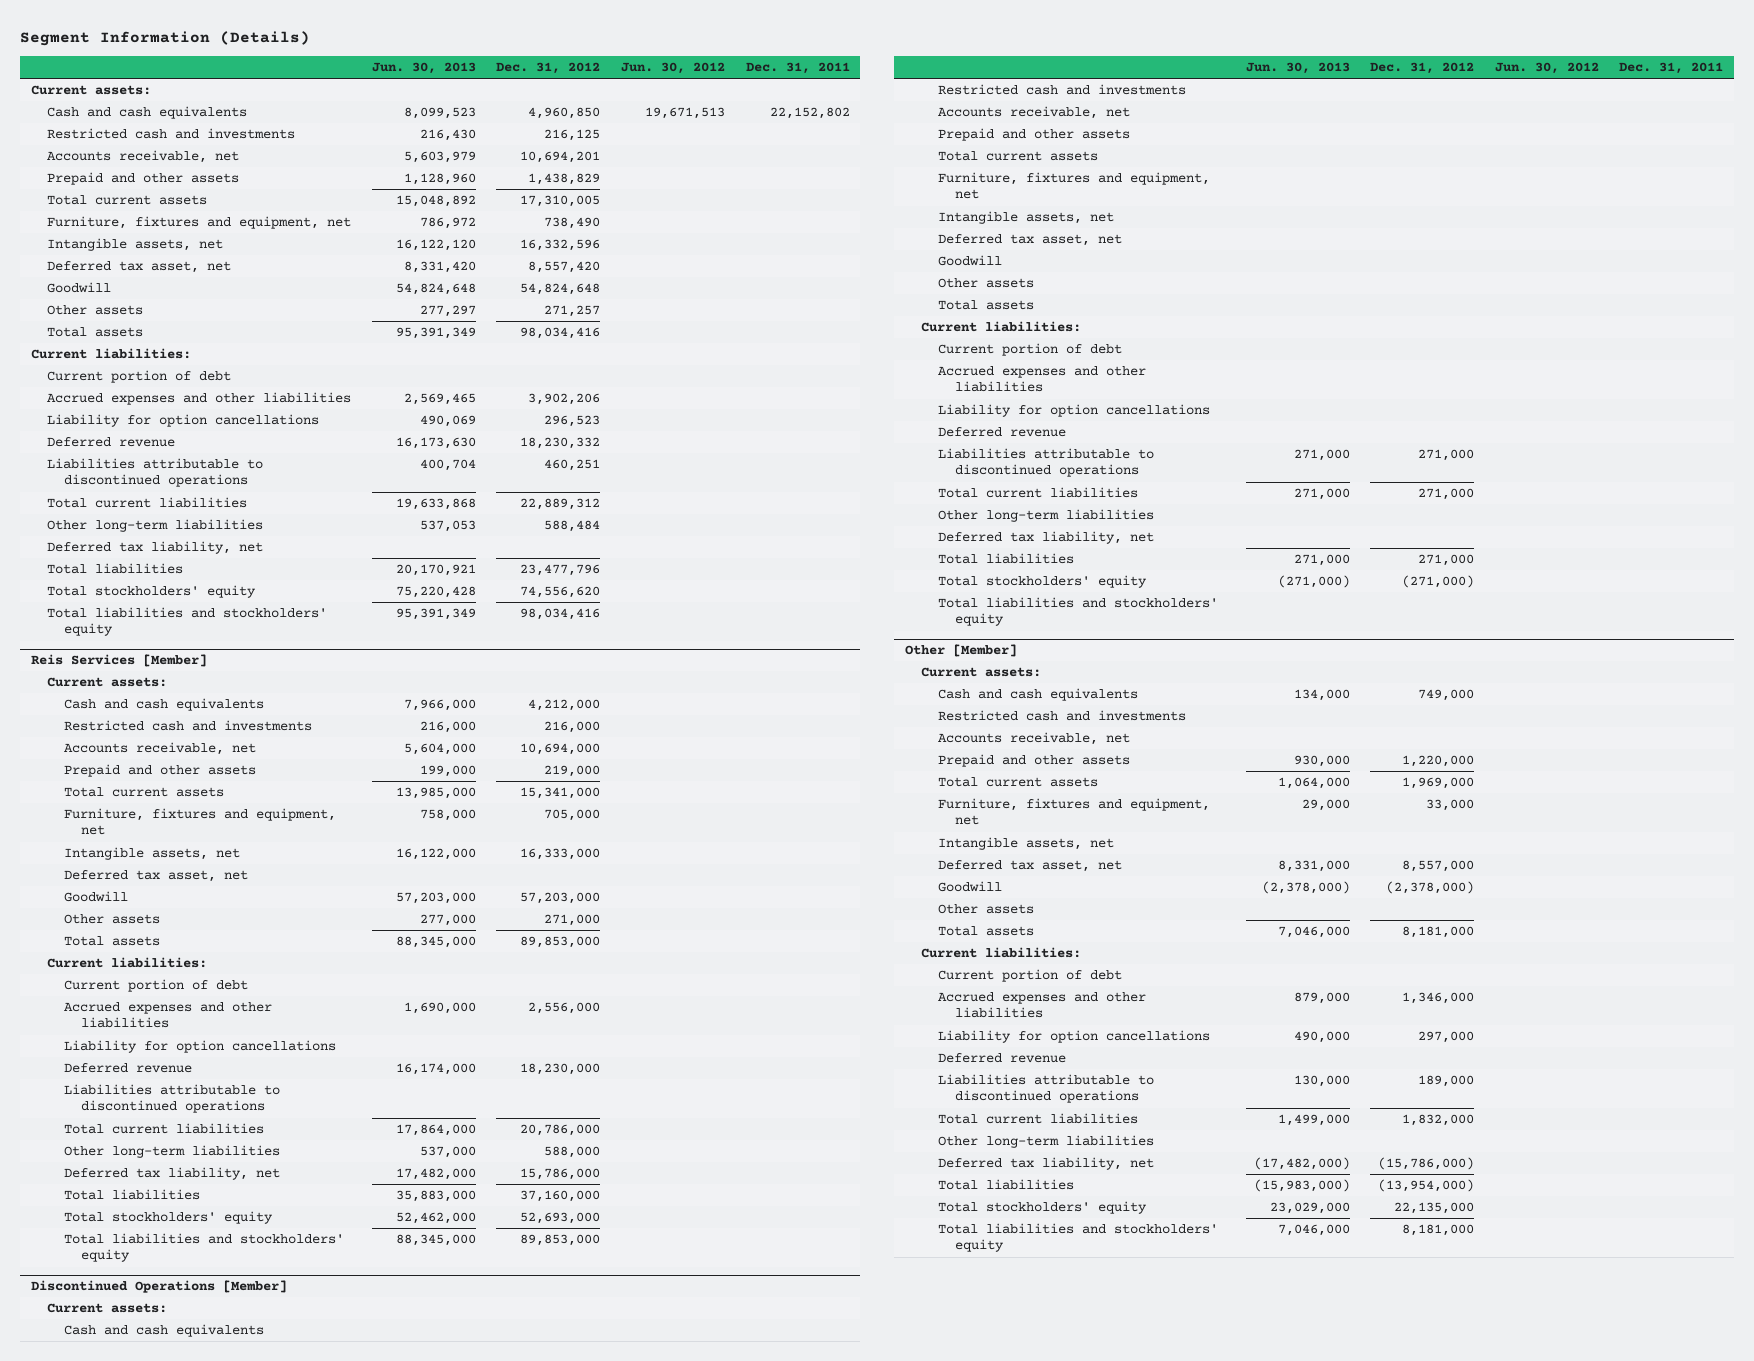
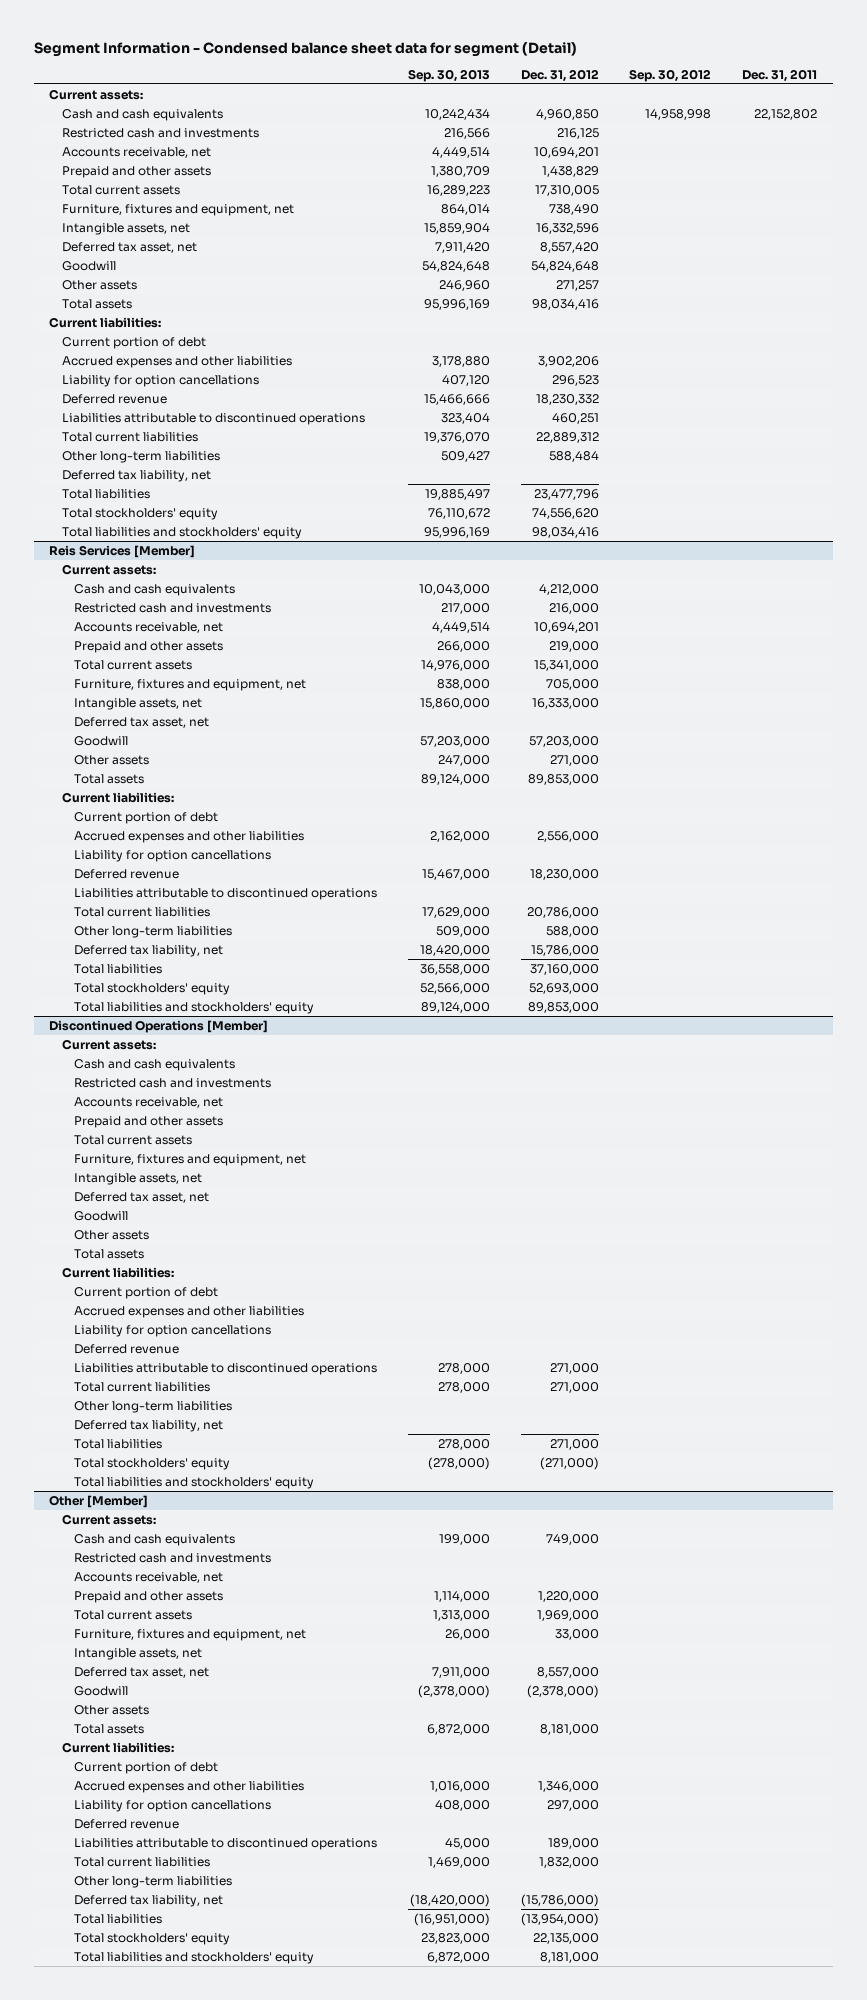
- Segment Information (Details)
+ Segment Information - Condensed balance sheet data for segment (Detail)
- | Jun. 30, 2013 | Dec. 31, 2012 | Jun. 30, 2012 | Dec. 31, 2011
+ | Sep. 30, 2013 | Dec. 31, 2012 | Sep. 30, 2012 | Dec. 31, 2011
@ Reis Services [Member]
- Accounts receivable, net | 5,604,000 | 10,694,000 | |
+ Accounts receivable, net | 4,449,514 | 10,694,201 | |

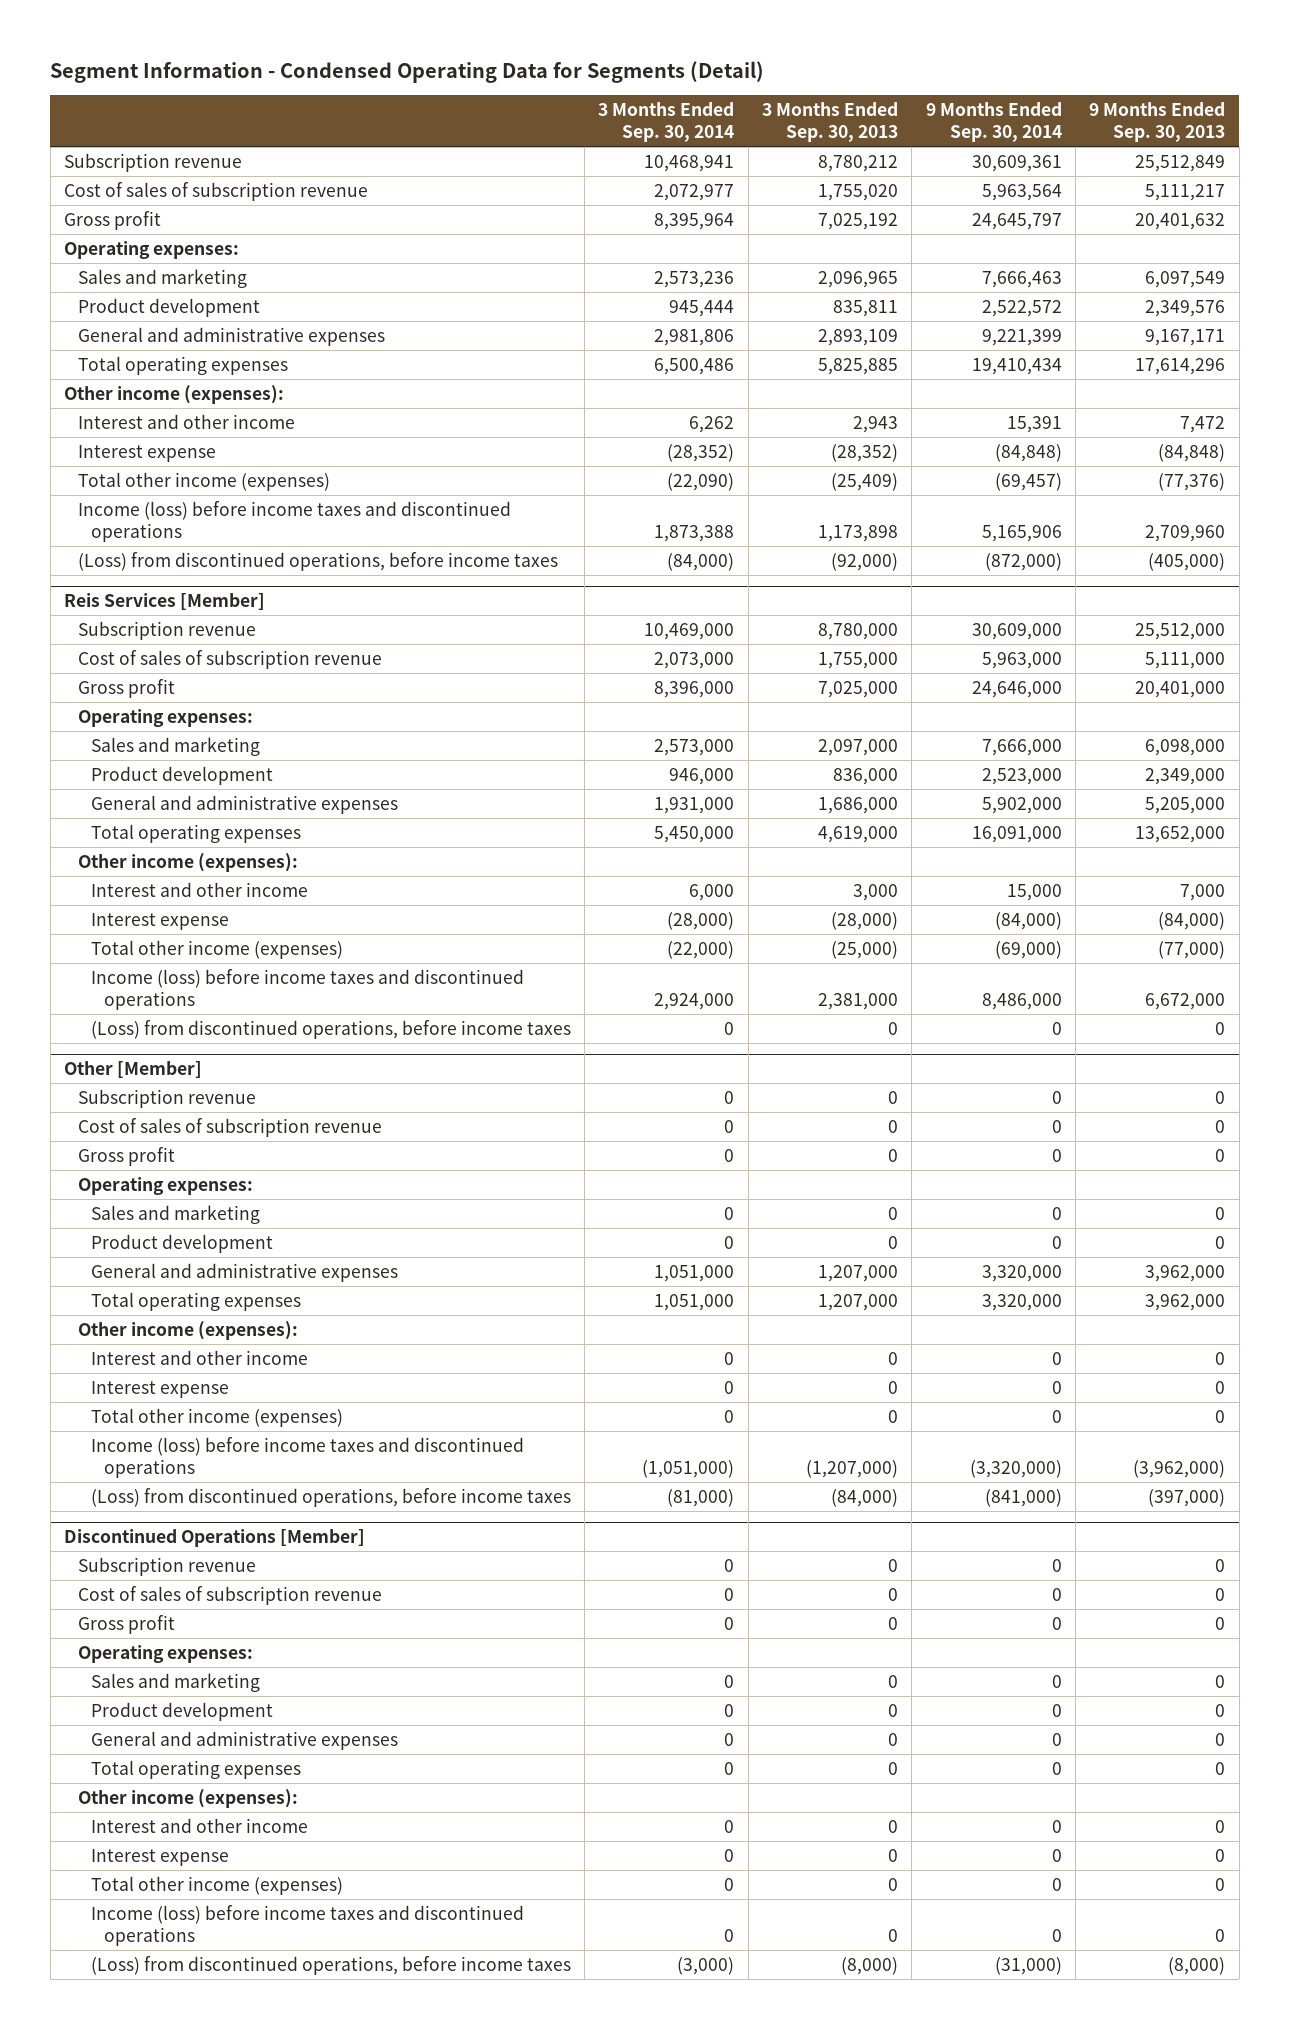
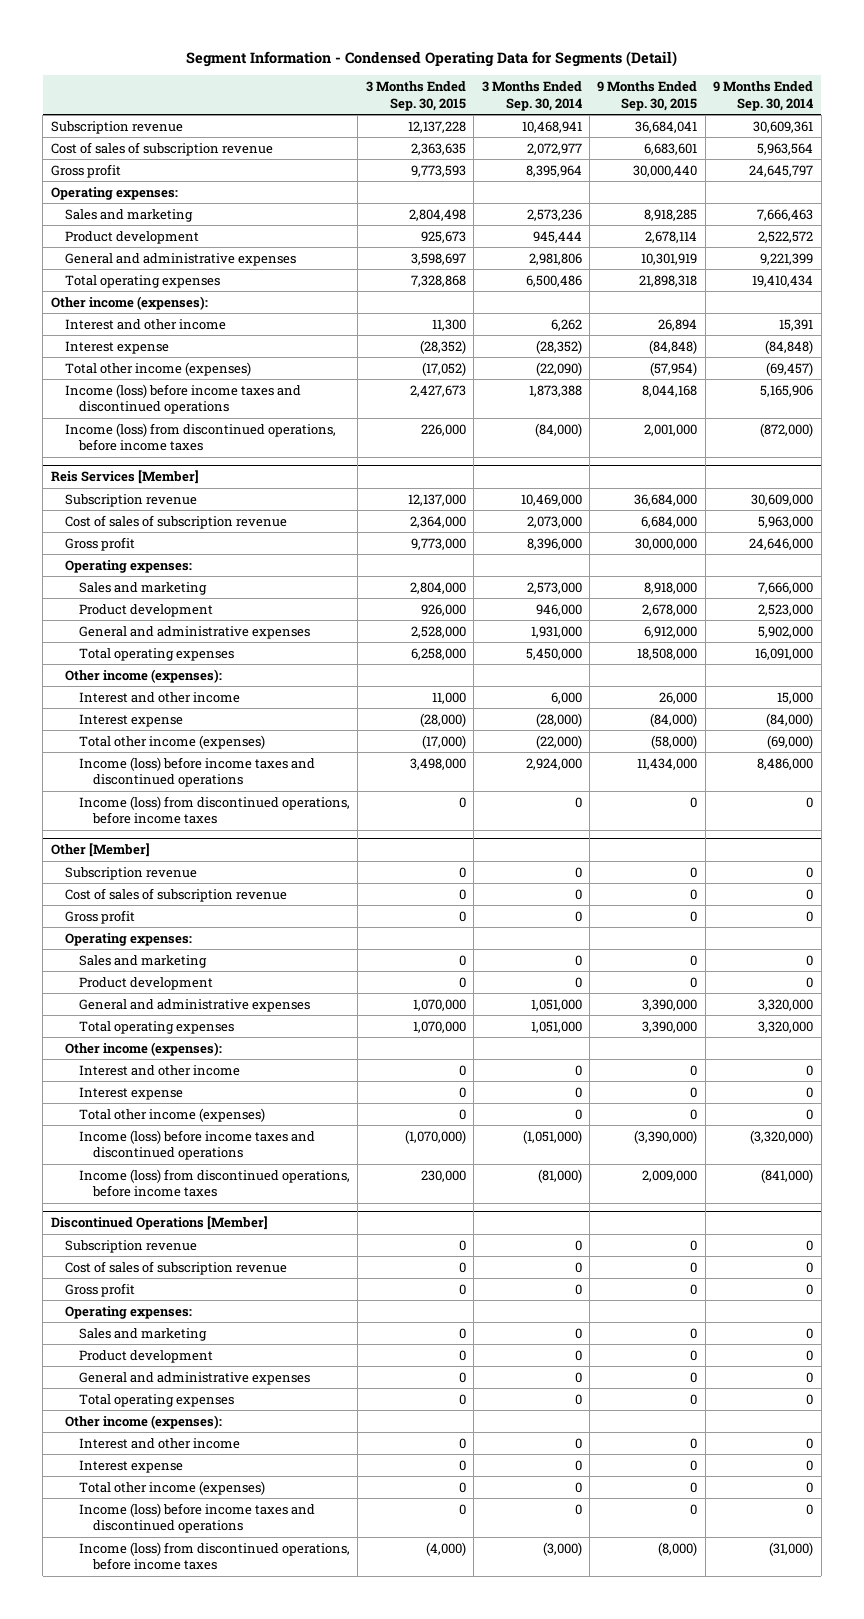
- | 3 Months Ended Sep. 30, 2014 | 3 Months Ended Sep. 30, 2013 | 9 Months Ended Sep. 30, 2014 | 9 Months Ended Sep. 30, 2013
+ | 3 Months Ended Sep. 30, 2015 | 3 Months Ended Sep. 30, 2014 | 9 Months Ended Sep. 30, 2015 | 9 Months Ended Sep. 30, 2014
- (Loss) from discontinued operations, before income taxes | (84,000) | (92,000) | (872,000) | (405,000)
+ Income (loss) from discontinued operations, before income taxes | 226,000 | (84,000) | 2,001,000 | (872,000)
@ Reis Services [Member]
- (Loss) from discontinued operations, before income taxes | 0 | 0 | 0 | 0
+ Income (loss) from discontinued operations, before income taxes | 0 | 0 | 0 | 0
@ Other [Member]
- (Loss) from discontinued operations, before income taxes | (81,000) | (84,000) | (841,000) | (397,000)
+ Income (loss) from discontinued operations, before income taxes | 230,000 | (81,000) | 2,009,000 | (841,000)
@ Discontinued Operations [Member]
- (Loss) from discontinued operations, before income taxes | (3,000) | (8,000) | (31,000) | (8,000)
+ Income (loss) from discontinued operations, before income taxes | (4,000) | (3,000) | (8,000) | (31,000)

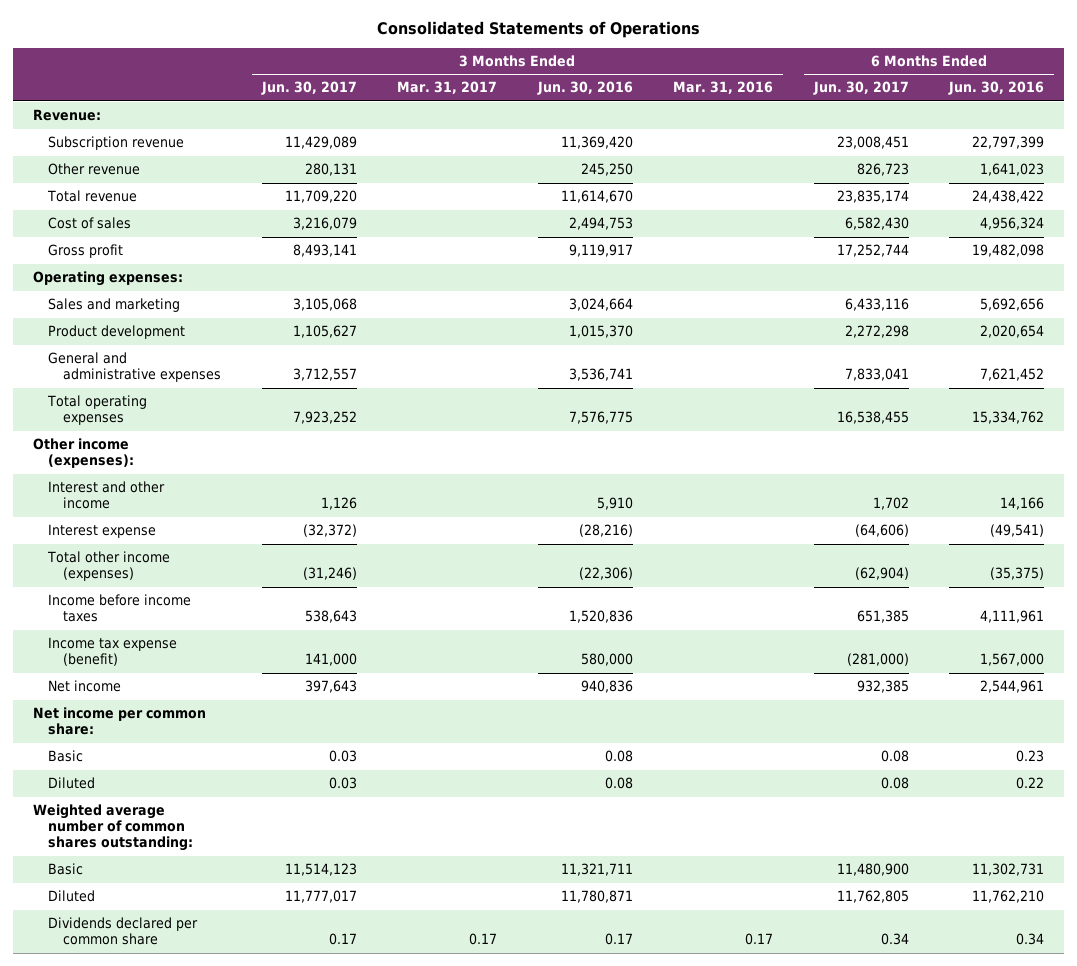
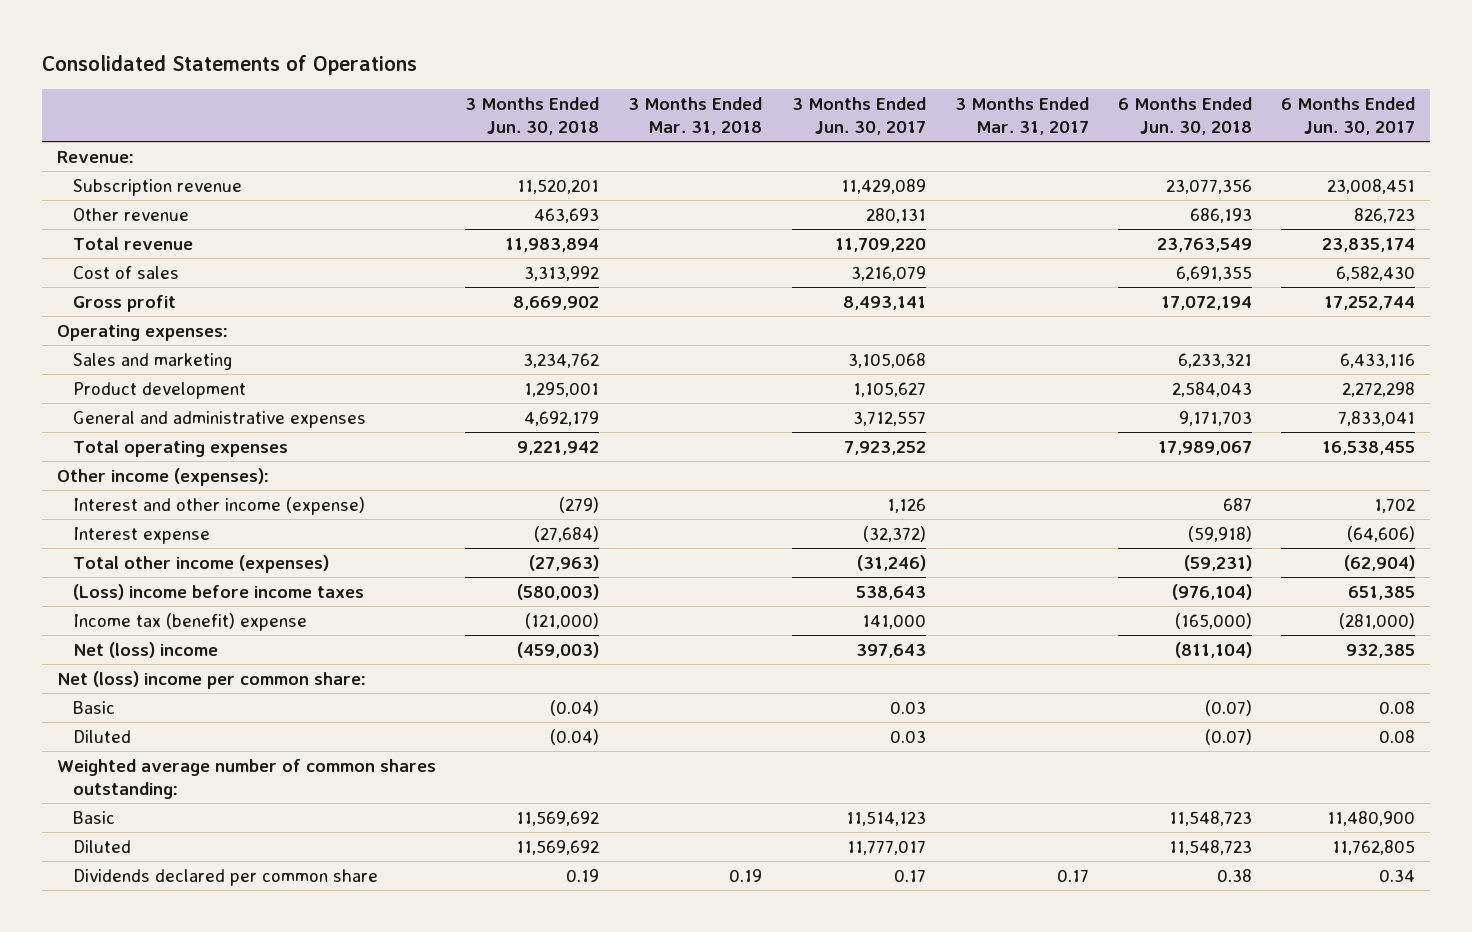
- | 3 Months Ended Jun. 30, 2017 | 3 Months Ended Mar. 31, 2017 | 3 Months Ended Jun. 30, 2016 | 3 Months Ended Mar. 31, 2016 | 6 Months Ended Jun. 30, 2017 | 6 Months Ended Jun. 30, 2016
+ | 3 Months Ended Jun. 30, 2018 | 3 Months Ended Mar. 31, 2018 | 3 Months Ended Jun. 30, 2017 | 3 Months Ended Mar. 31, 2017 | 6 Months Ended Jun. 30, 2018 | 6 Months Ended Jun. 30, 2017
- Interest and other income | 1,126 | | 5,910 | | 1,702 | 14,166
+ Interest and other income (expense) | (279) | | 1,126 | | 687 | 1,702
- Income before income taxes | 538,643 | | 1,520,836 | | 651,385 | 4,111,961
- Income tax expense (benefit) | 141,000 | | 580,000 | | (281,000) | 1,567,000
- Net income | 397,643 | | 940,836 | | 932,385 | 2,544,961
- Net income per common share:
+ (Loss) income before income taxes | (580,003) | | 538,643 | | (976,104) | 651,385
+ Income tax (benefit) expense | (121,000) | | 141,000 | | (165,000) | (281,000)
+ Net (loss) income | (459,003) | | 397,643 | | (811,104) | 932,385
+ Net (loss) income per common share:

